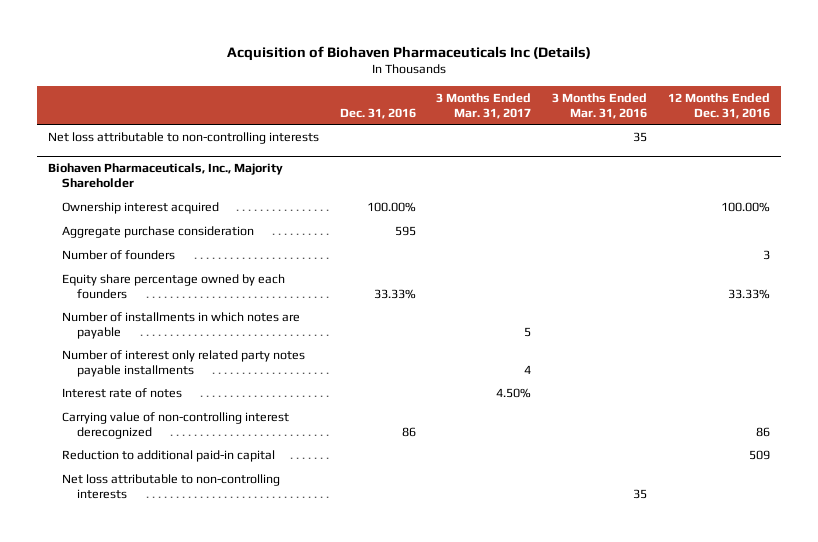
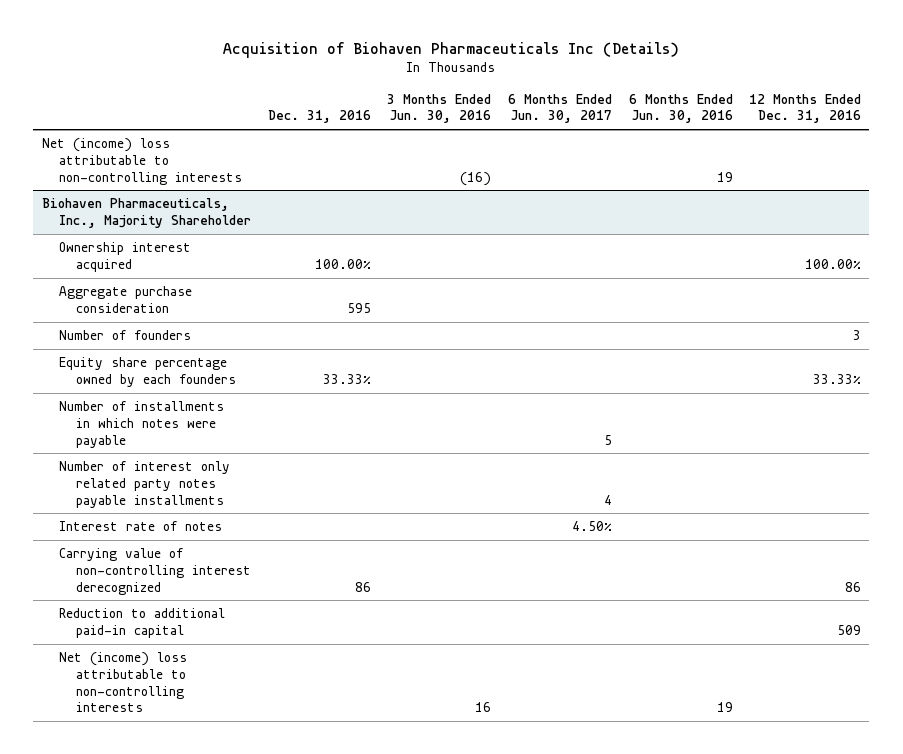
- | Dec. 31, 2016 | 3 Months Ended Mar. 31, 2017 | 3 Months Ended Mar. 31, 2016 | 12 Months Ended Dec. 31, 2016
+ | Dec. 31, 2016 | 3 Months Ended Jun. 30, 2016 | 6 Months Ended Jun. 30, 2017 | 6 Months Ended Jun. 30, 2016 | 12 Months Ended Dec. 31, 2016
- Net loss attributable to non-controlling interests | | | 35 |
+ Net (income) loss attributable to non-controlling interests | | (16) | | 19 |
@ Biohaven Pharmaceuticals, Inc., Majority Shareholder
- Number of installments in which notes are payable | | 5 | |
+ Number of installments in which notes were payable | | | 5 | |
- Net loss attributable to non-controlling interests | | | 35 |
+ Net (income) loss attributable to non-controlling interests | | 16 | | 19 |

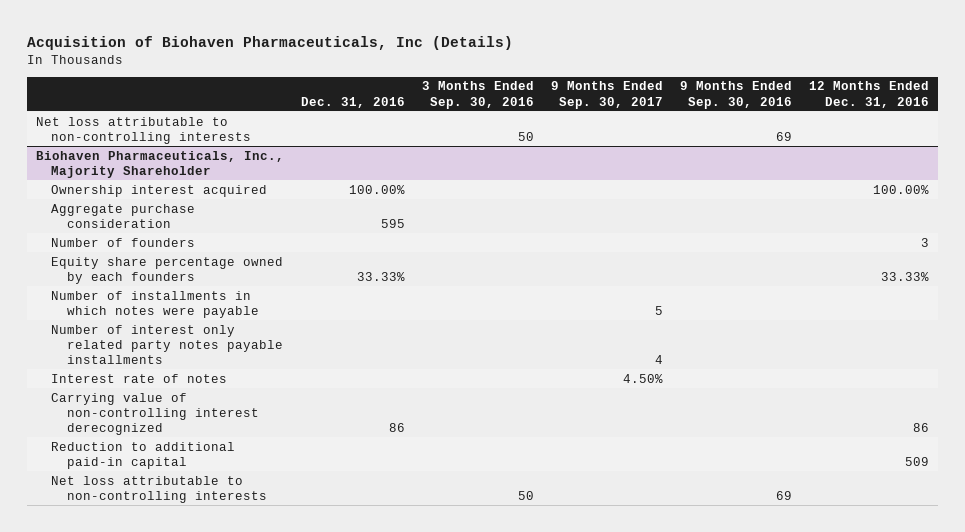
- Acquisition of Biohaven Pharmaceuticals Inc (Details)
+ Acquisition of Biohaven Pharmaceuticals, Inc (Details)
- | Dec. 31, 2016 | 3 Months Ended Jun. 30, 2016 | 6 Months Ended Jun. 30, 2017 | 6 Months Ended Jun. 30, 2016 | 12 Months Ended Dec. 31, 2016
+ | Dec. 31, 2016 | 3 Months Ended Sep. 30, 2016 | 9 Months Ended Sep. 30, 2017 | 9 Months Ended Sep. 30, 2016 | 12 Months Ended Dec. 31, 2016
- Net (income) loss attributable to non-controlling interests | | (16) | | 19 |
+ Net loss attributable to non-controlling interests | | 50 | | 69 |
@ Biohaven Pharmaceuticals, Inc., Majority Shareholder
- Net (income) loss attributable to non-controlling interests | | 16 | | 19 |
+ Net loss attributable to non-controlling interests | | 50 | | 69 |

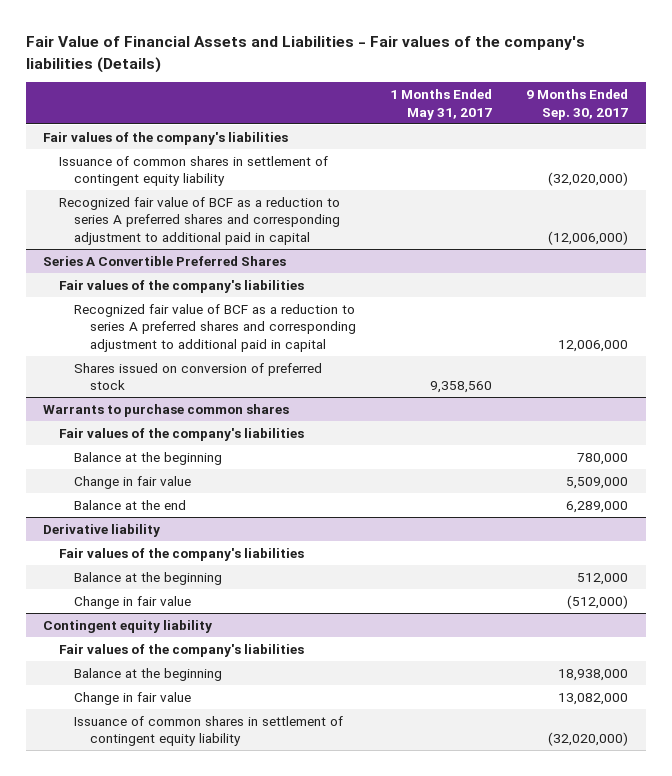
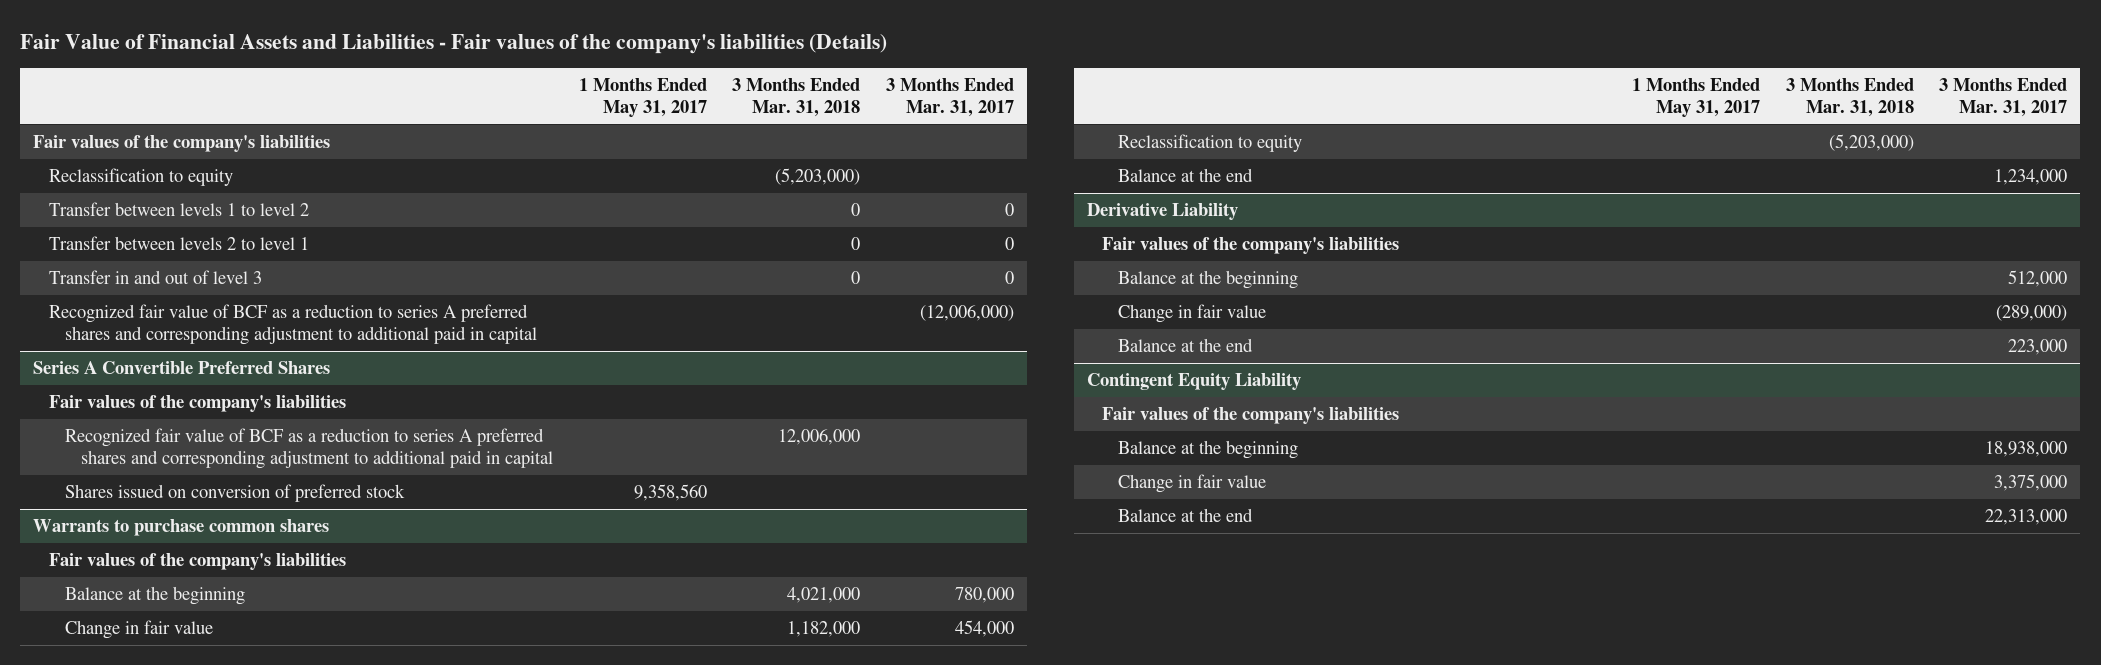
- | 1 Months Ended May 31, 2017 | 9 Months Ended Sep. 30, 2017
+ | 1 Months Ended May 31, 2017 | 3 Months Ended Mar. 31, 2018 | 3 Months Ended Mar. 31, 2017
- Issuance of common shares in settlement of contingent equity liability | | (32,020,000)
+ Reclassification to equity | | (5,203,000) |
+ Transfer between levels 1 to level 2 | | 0 | 0
+ Transfer between levels 2 to level 1 | | 0 | 0
+ Transfer in and out of level 3 | | 0 | 0
@ Warrants to purchase common shares
+ Reclassification to equity | | (5,203,000) |
- Derivative liability
+ Derivative Liability
- Contingent equity liability
+ Balance at the end | | | 223,000
+ Contingent Equity Liability
- Issuance of common shares in settlement of contingent equity liability | | (32,020,000)
+ Balance at the end | | | 22,313,000

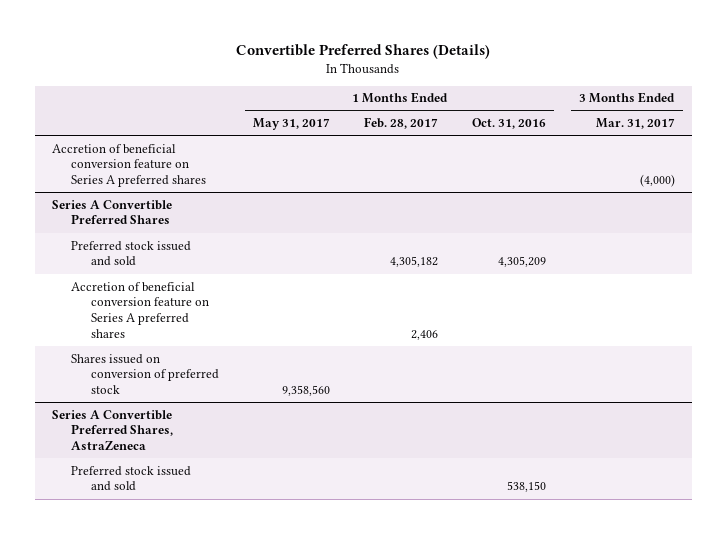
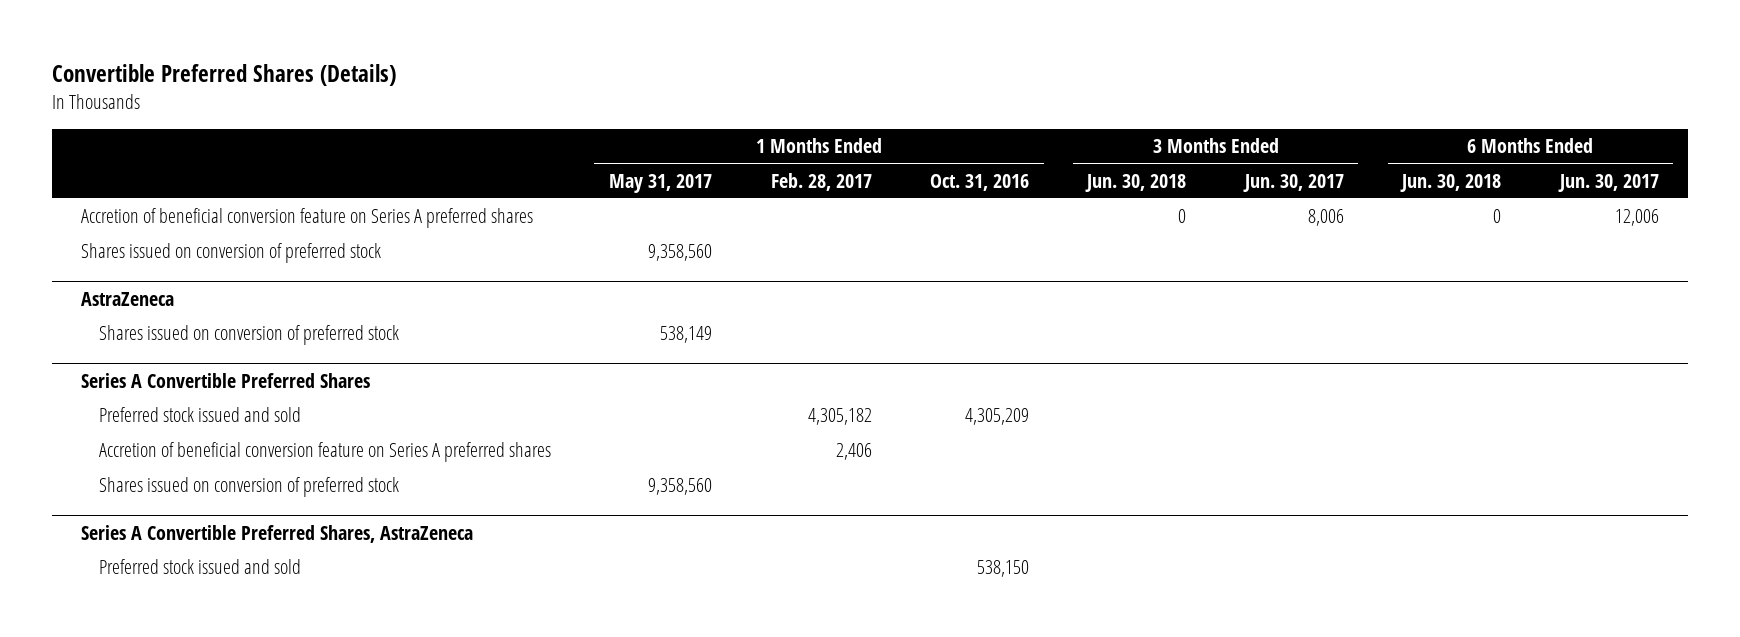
- | 1 Months Ended May 31, 2017 | 1 Months Ended Feb. 28, 2017 | 1 Months Ended Oct. 31, 2016 | 3 Months Ended Mar. 31, 2017
+ | 1 Months Ended May 31, 2017 | 1 Months Ended Feb. 28, 2017 | 1 Months Ended Oct. 31, 2016 | 3 Months Ended Jun. 30, 2018 | 3 Months Ended Jun. 30, 2017 | 6 Months Ended Jun. 30, 2018 | 6 Months Ended Jun. 30, 2017
+ Shares issued on conversion of preferred stock | 9,358,560 | | | | | |
+ AstraZeneca
+ Shares issued on conversion of preferred stock | 538,149 | | | | | |

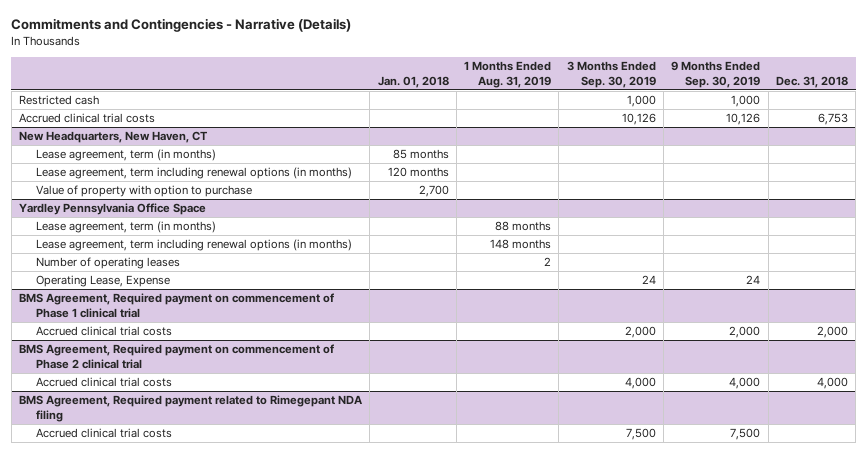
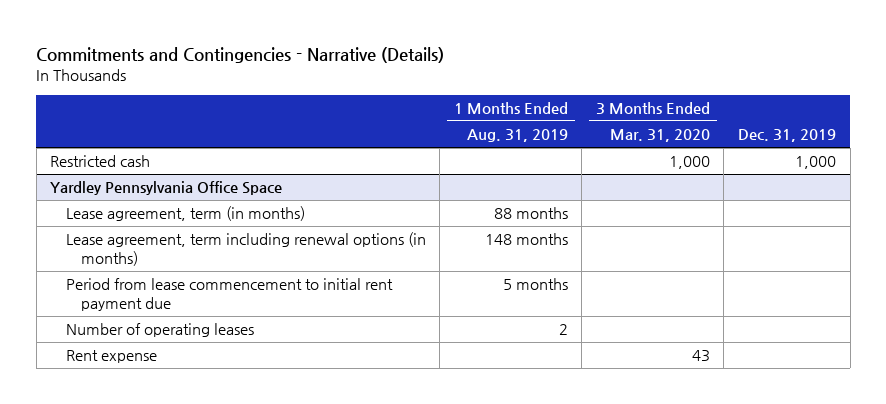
- | Jan. 01, 2018 | 1 Months Ended Aug. 31, 2019 | 3 Months Ended Sep. 30, 2019 | 9 Months Ended Sep. 30, 2019 | Dec. 31, 2018
+ | 1 Months Ended Aug. 31, 2019 | 3 Months Ended Mar. 31, 2020 | Dec. 31, 2019
- Accrued clinical trial costs | | | 10,126 | 10,126 | 6,753
- New Headquarters, New Haven, CT
- Lease agreement, term (in months) | 85 months | | | |
- Lease agreement, term including renewal options (in months) | 120 months | | | |
- Value of property with option to purchase | 2,700 | | | |
@ Yardley Pennsylvania Office Space
+ Period from lease commencement to initial rent payment due | 5 months | |
- Operating Lease, Expense | | | 24 | 24 |
- BMS Agreement, Required payment on commencement of Phase 1 clinical trial
- Accrued clinical trial costs | | | 2,000 | 2,000 | 2,000
- BMS Agreement, Required payment on commencement of Phase 2 clinical trial
- Accrued clinical trial costs | | | 4,000 | 4,000 | 4,000
- BMS Agreement, Required payment related to Rimegepant NDA filing
- Accrued clinical trial costs | | | 7,500 | 7,500 |
@ Yardley Pennsylvania Office Space
+ Rent expense | | 43 |

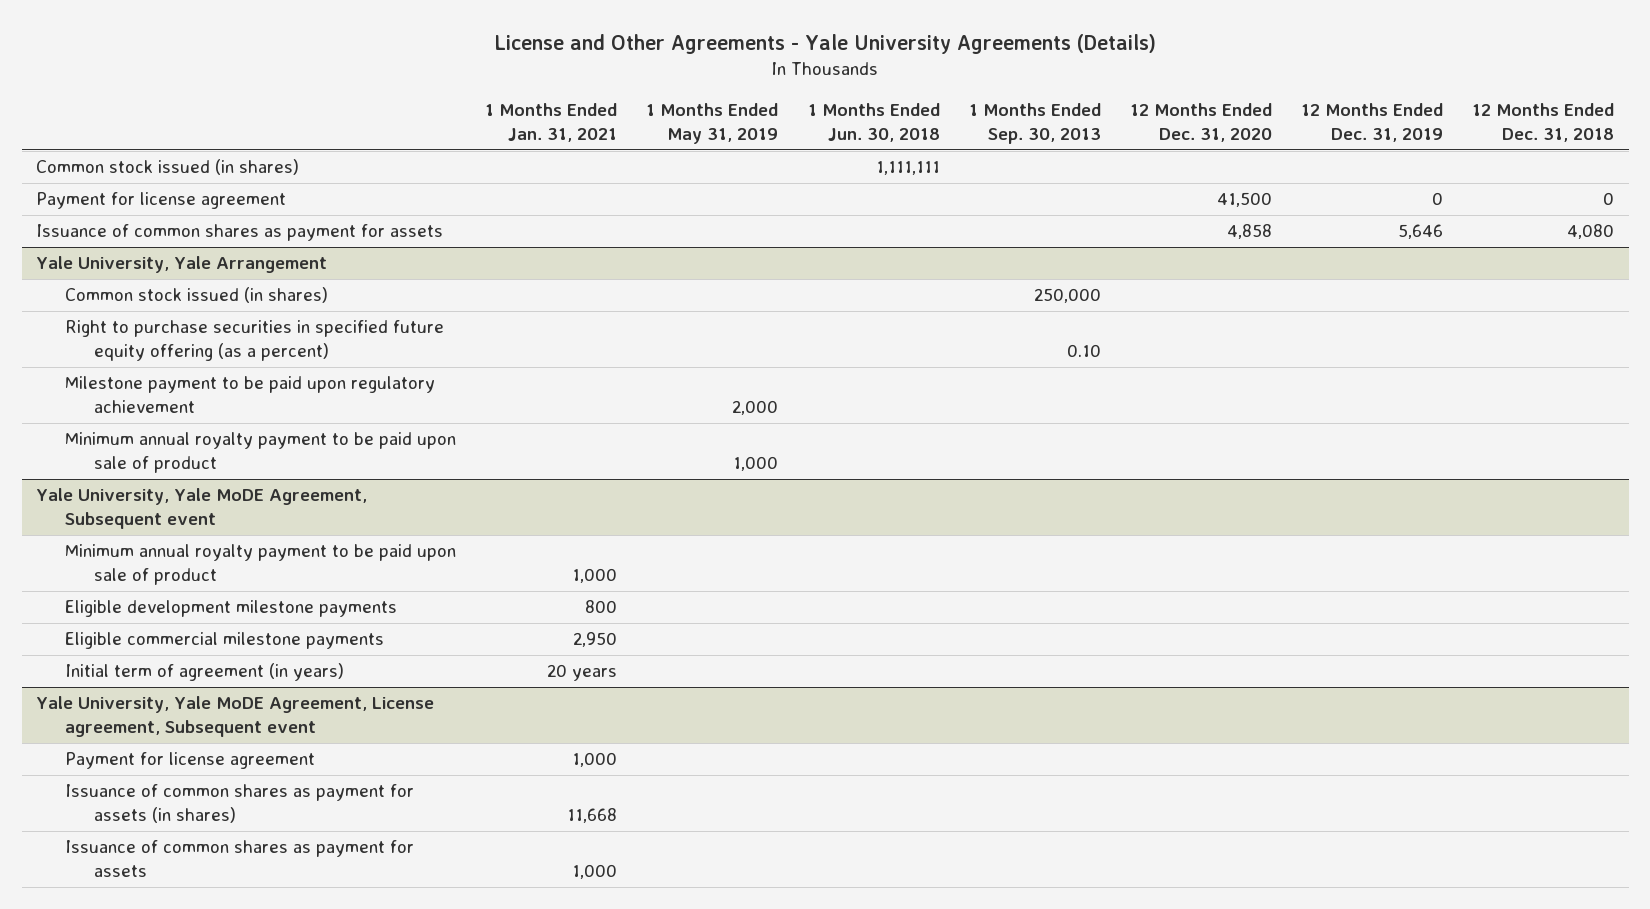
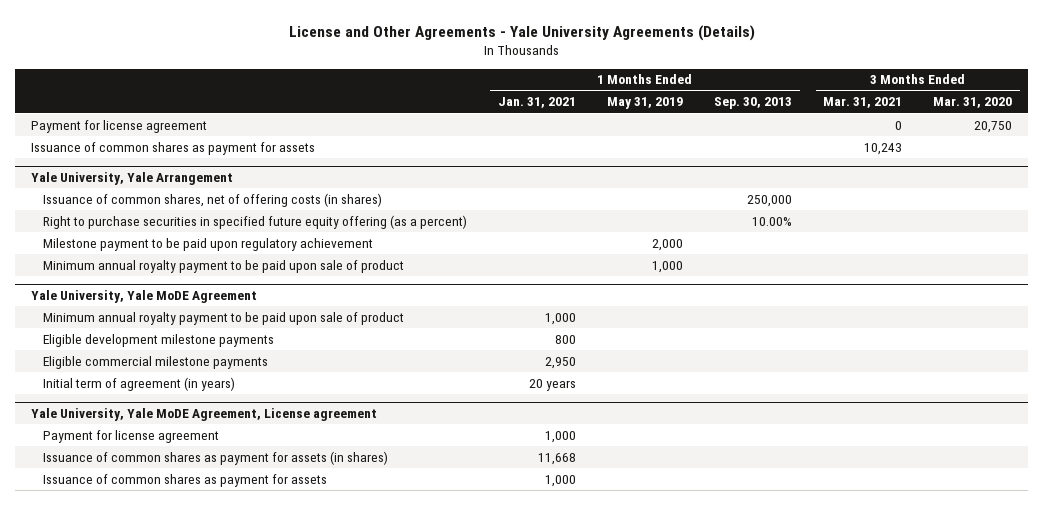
- | 1 Months Ended Jan. 31, 2021 | 1 Months Ended May 31, 2019 | 1 Months Ended Jun. 30, 2018 | 1 Months Ended Sep. 30, 2013 | 12 Months Ended Dec. 31, 2020 | 12 Months Ended Dec. 31, 2019 | 12 Months Ended Dec. 31, 2018
+ | 1 Months Ended Jan. 31, 2021 | 1 Months Ended May 31, 2019 | 1 Months Ended Sep. 30, 2013 | 3 Months Ended Mar. 31, 2021 | 3 Months Ended Mar. 31, 2020
- Common stock issued (in shares) | | | 1,111,111 | | | |
@ Yale University, Yale Arrangement
- Common stock issued (in shares) | | | | 250,000 | | |
- Right to purchase securities in specified future equity offering (as a percent) | | | | 0.10 | | |
+ Issuance of common shares, net of offering costs (in shares) | | | 250,000 | |
+ Right to purchase securities in specified future equity offering (as a percent) | | | 10.00% | |
- Yale University, Yale MoDE Agreement, Subsequent event
+ Yale University, Yale MoDE Agreement
- Yale University, Yale MoDE Agreement, License agreement, Subsequent event
+ Yale University, Yale MoDE Agreement, License agreement

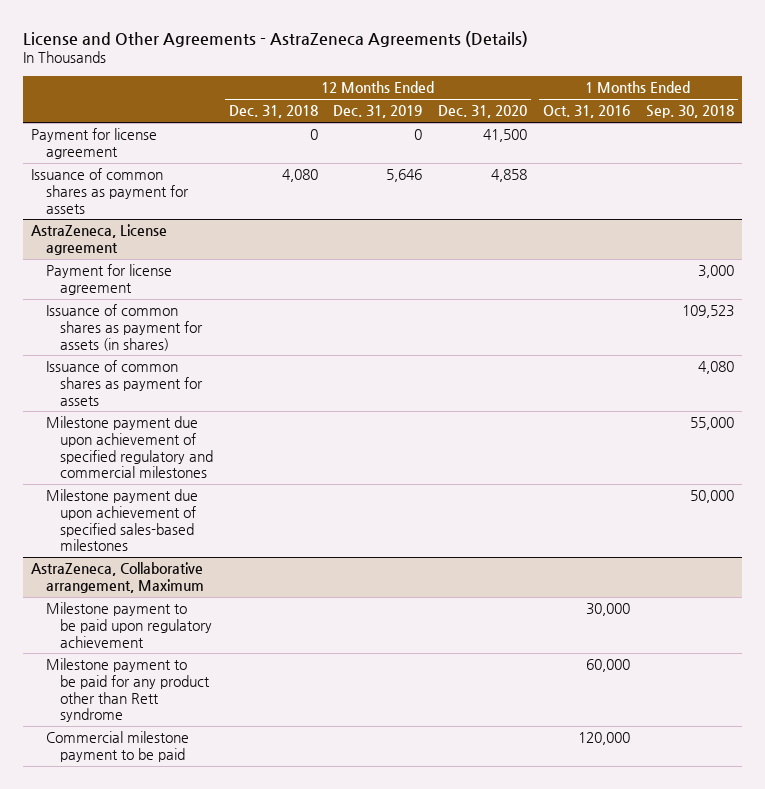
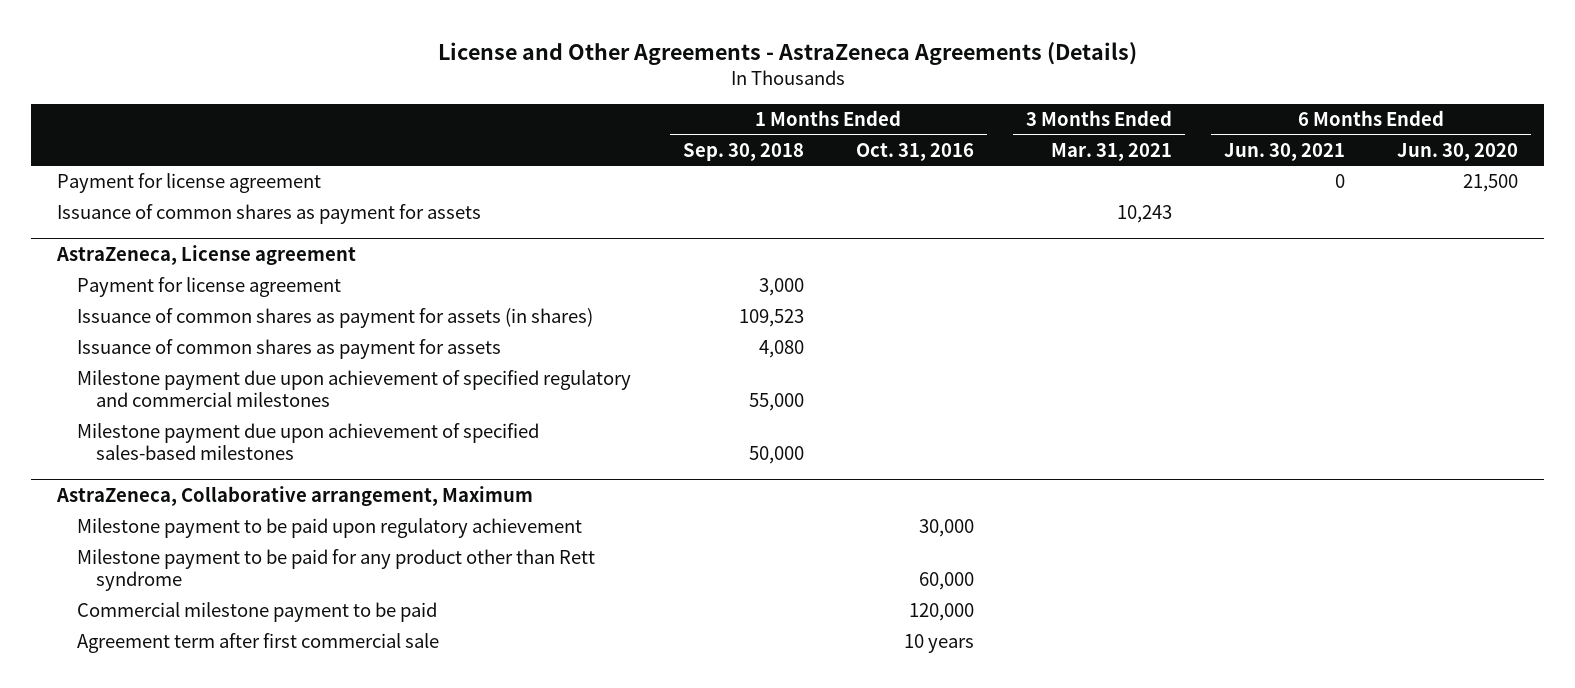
- | 12 Months Ended Dec. 31, 2018 | 12 Months Ended Dec. 31, 2019 | 12 Months Ended Dec. 31, 2020 | 1 Months Ended Oct. 31, 2016 | 1 Months Ended Sep. 30, 2018
+ | 1 Months Ended Sep. 30, 2018 | 1 Months Ended Oct. 31, 2016 | 3 Months Ended Mar. 31, 2021 | 6 Months Ended Jun. 30, 2021 | 6 Months Ended Jun. 30, 2020
@ AstraZeneca, Collaborative arrangement, Maximum
+ Agreement term after first commercial sale | | 10 years | | |

